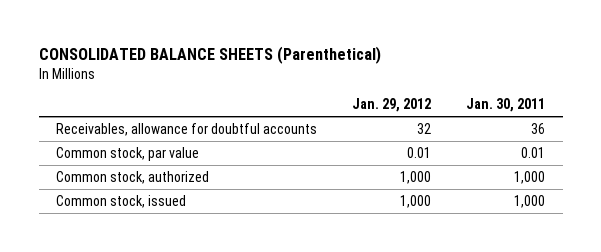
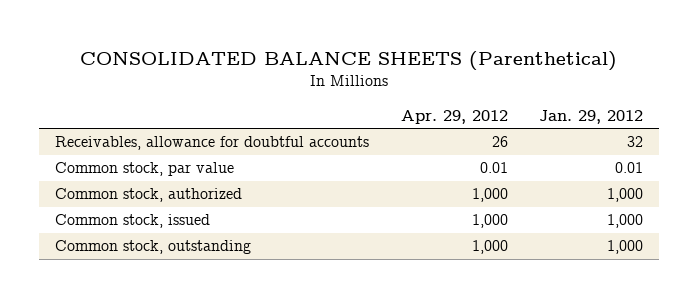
- | Jan. 29, 2012 | Jan. 30, 2011
+ | Apr. 29, 2012 | Jan. 29, 2012
+ Common stock, outstanding | 1,000 | 1,000

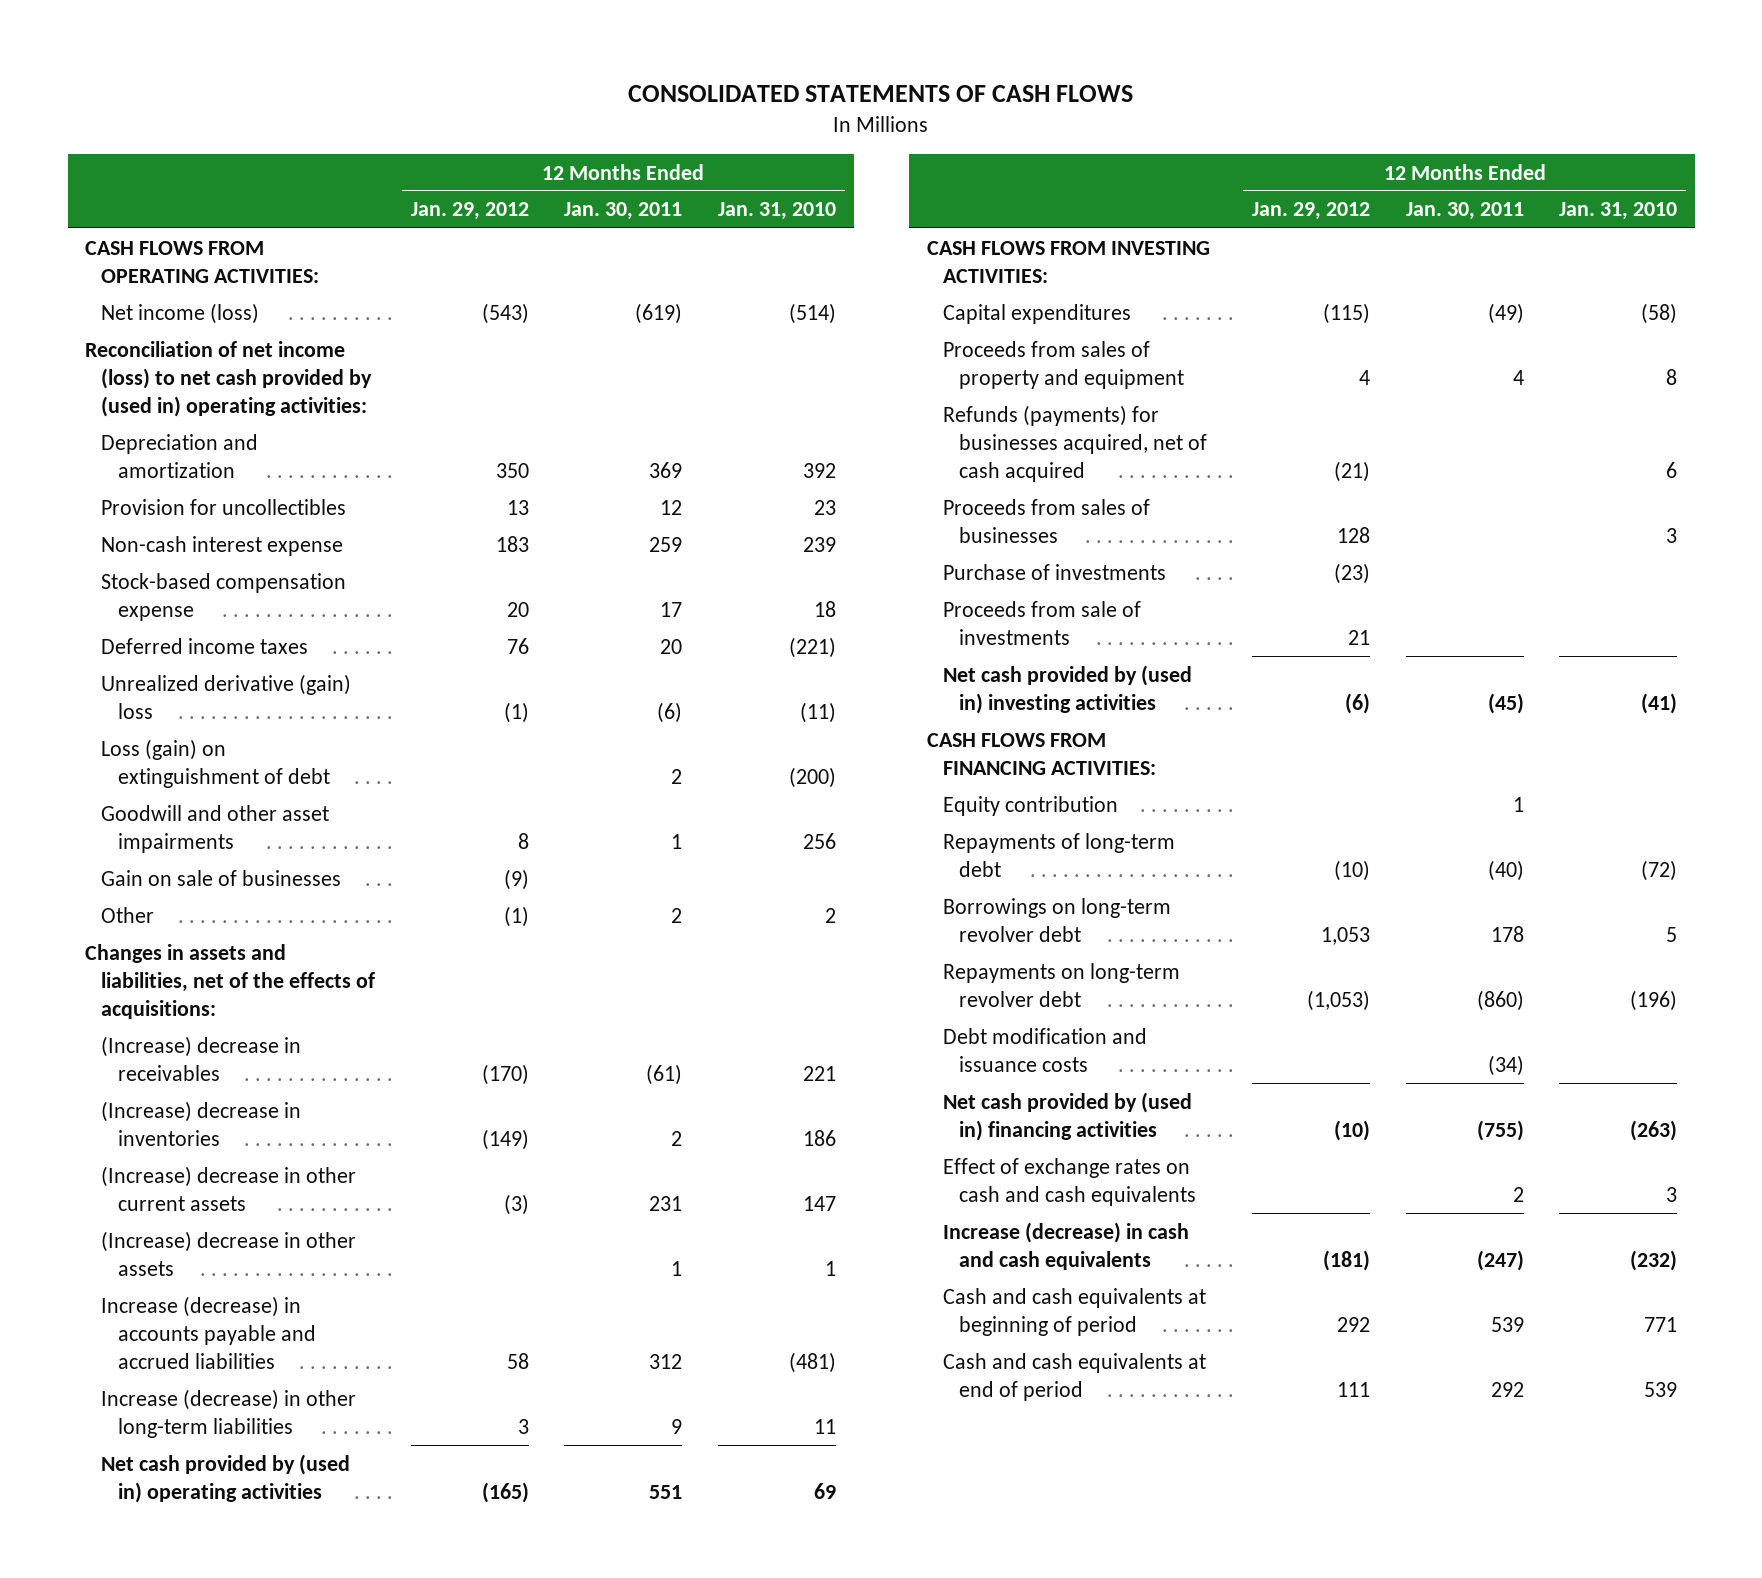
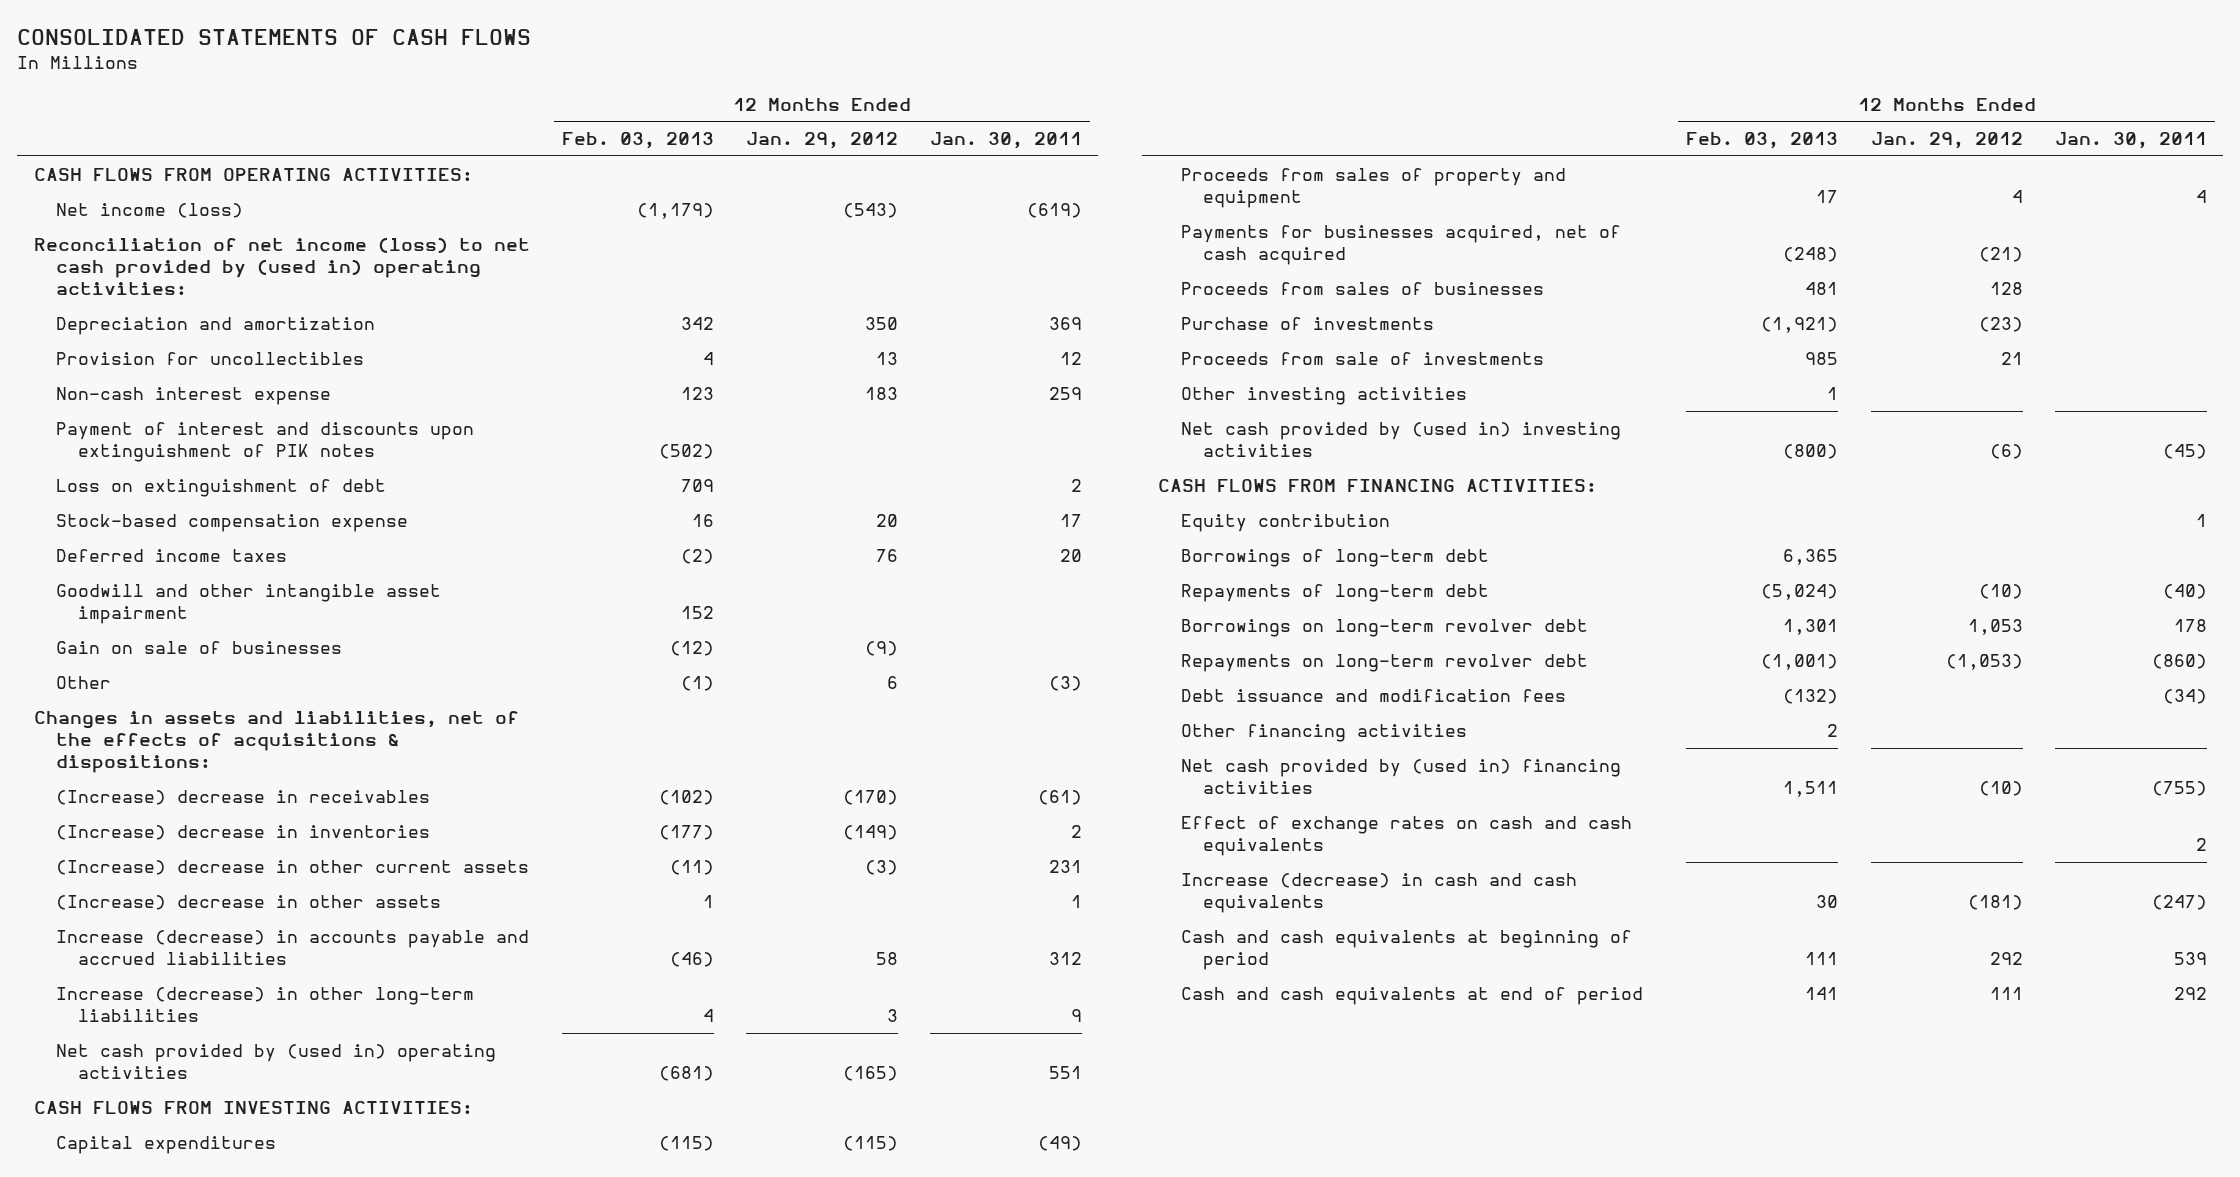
- | 12 Months Ended Jan. 29, 2012 | 12 Months Ended Jan. 30, 2011 | 12 Months Ended Jan. 31, 2010
+ | 12 Months Ended Feb. 03, 2013 | 12 Months Ended Jan. 29, 2012 | 12 Months Ended Jan. 30, 2011
+ Payment of interest and discounts upon extinguishment of PIK notes | (502) | |
+ Loss on extinguishment of debt | 709 | | 2
- Unrealized derivative (gain) loss | (1) | (6) | (11)
- Loss (gain) on extinguishment of debt | | 2 | (200)
- Goodwill and other asset impairments | 8 | 1 | 256
+ Goodwill and other intangible asset impairment | 152 | |
- Other | (1) | 2 | 2
- Changes in assets and liabilities, net of the effects of acquisitions:
+ Other | (1) | 6 | (3)
+ Changes in assets and liabilities, net of the effects of acquisitions & dispositions:
- Refunds (payments) for businesses acquired, net of cash acquired | (21) | | 6
+ Payments for businesses acquired, net of cash acquired | (248) | (21) |
+ Other investing activities | 1 | |
+ Borrowings of long-term debt | 6,365 | |
- Debt modification and issuance costs | | (34) |
+ Debt issuance and modification fees | (132) | | (34)
+ Other financing activities | 2 | |

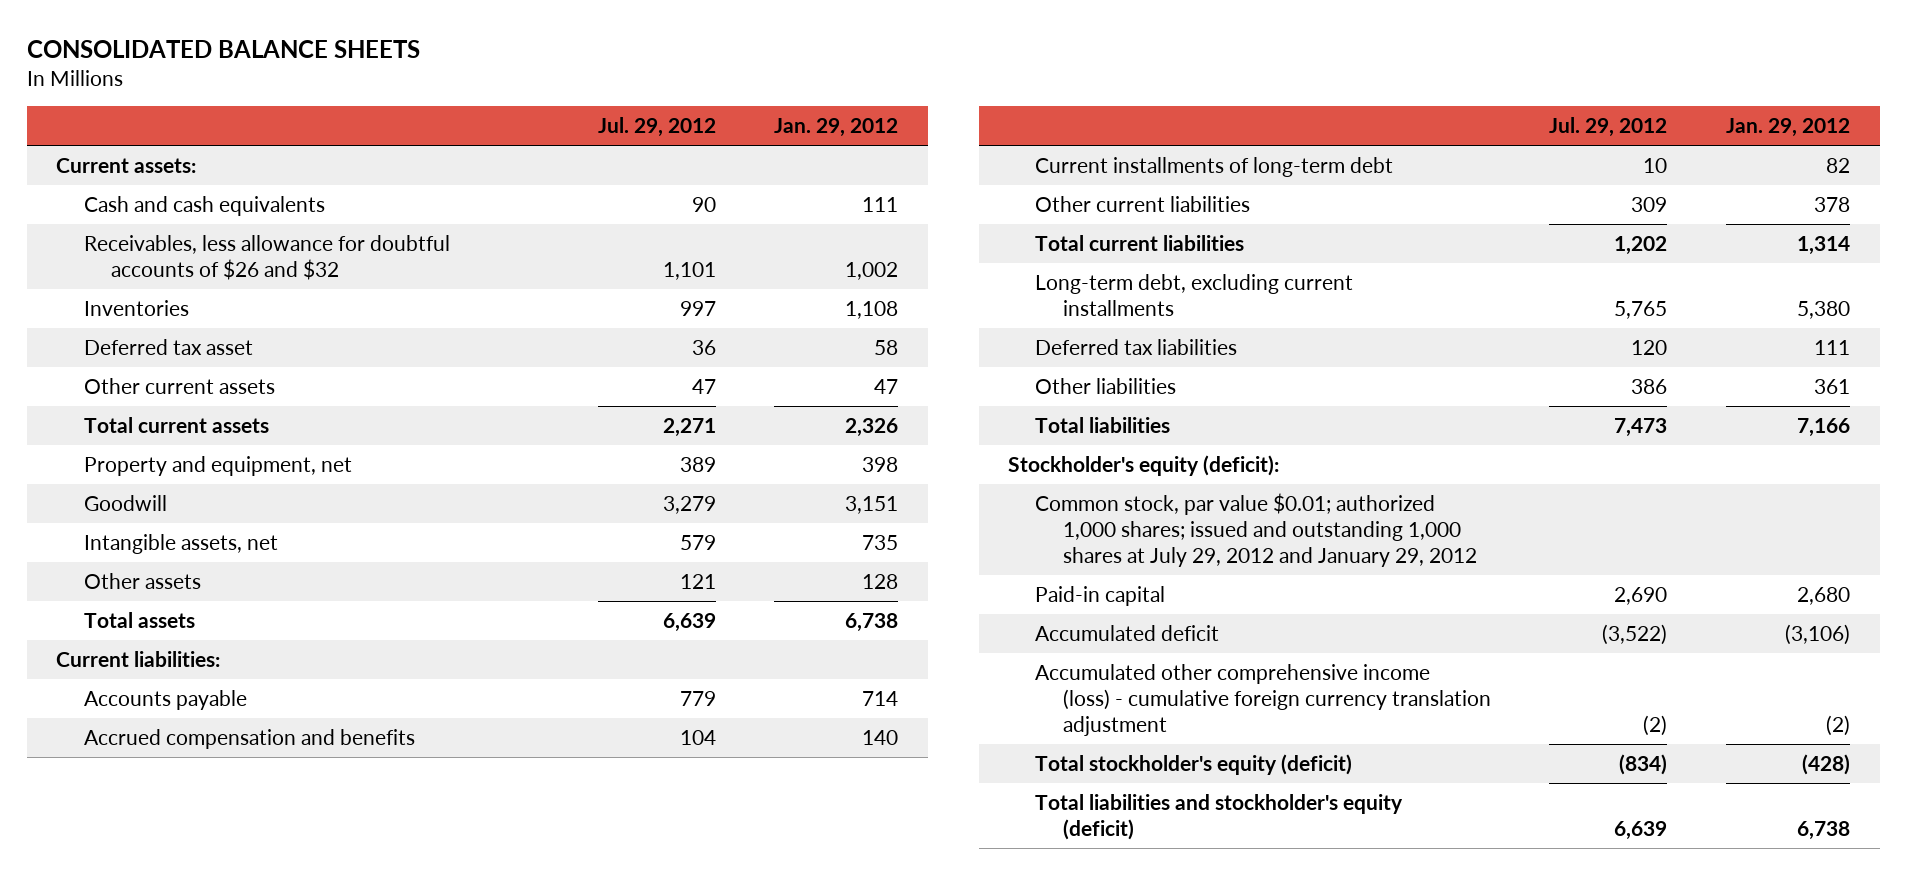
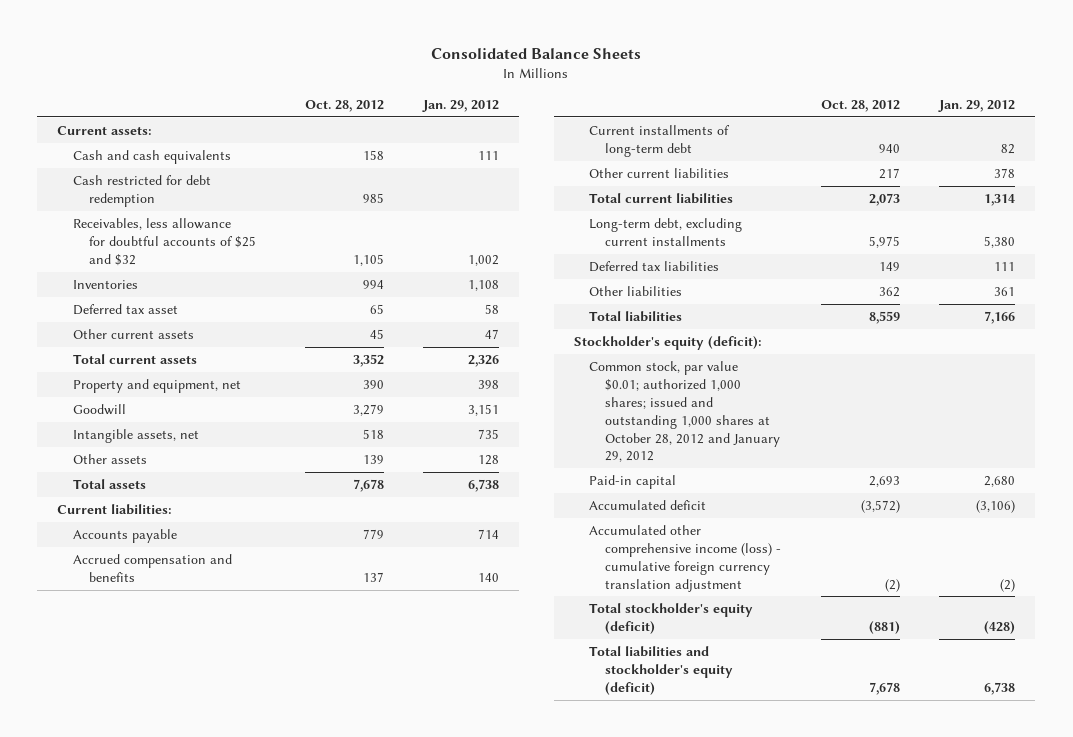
- CONSOLIDATED BALANCE SHEETS
+ Consolidated Balance Sheets
- | Jul. 29, 2012 | Jan. 29, 2012
+ | Oct. 28, 2012 | Jan. 29, 2012
- Receivables, less allowance for doubtful accounts of $26 and $32 | 1,101 | 1,002
+ Cash restricted for debt redemption | 985 |
+ Receivables, less allowance for doubtful accounts of $25 and $32 | 1,105 | 1,002
- Common stock, par value $0.01; authorized 1,000 shares; issued and outstanding 1,000 shares at July 29, 2012 and January 29, 2012
+ Common stock, par value $0.01; authorized 1,000 shares; issued and outstanding 1,000 shares at October 28, 2012 and January 29, 2012

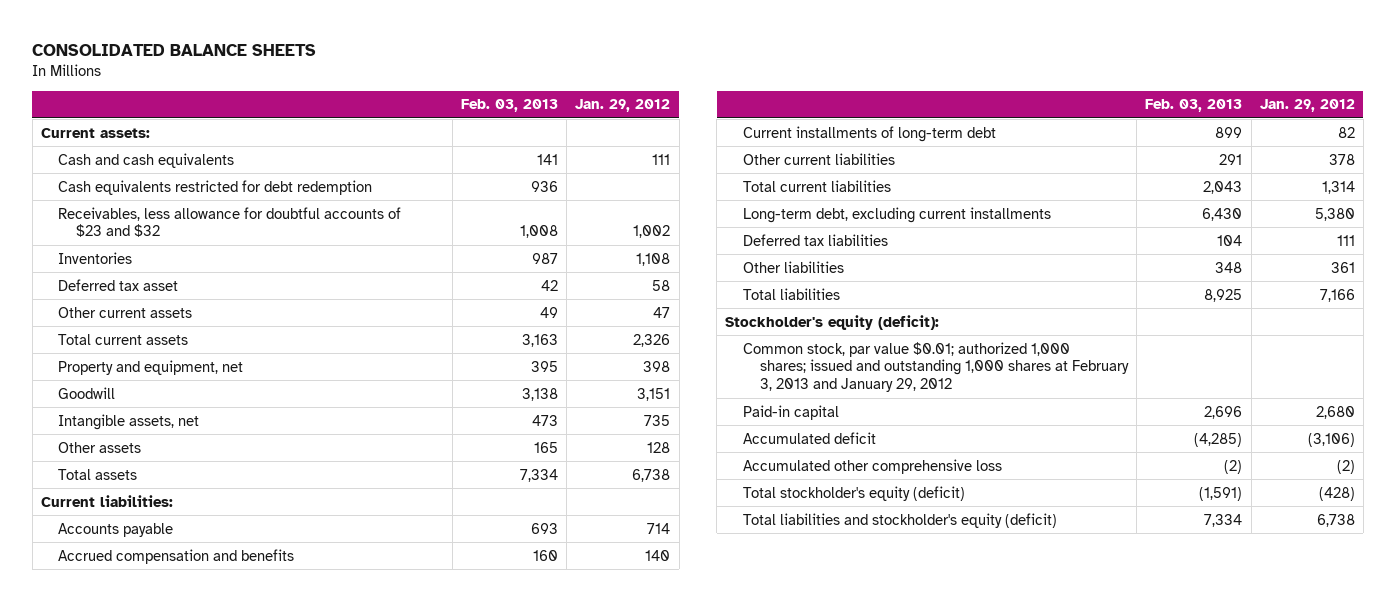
- Consolidated Balance Sheets
+ CONSOLIDATED BALANCE SHEETS
- | Oct. 28, 2012 | Jan. 29, 2012
+ | Feb. 03, 2013 | Jan. 29, 2012
- Cash restricted for debt redemption | 985 |
- Receivables, less allowance for doubtful accounts of $25 and $32 | 1,105 | 1,002
+ Cash equivalents restricted for debt redemption | 936 |
+ Receivables, less allowance for doubtful accounts of $23 and $32 | 1,008 | 1,002
- Common stock, par value $0.01; authorized 1,000 shares; issued and outstanding 1,000 shares at October 28, 2012 and January 29, 2012
+ Common stock, par value $0.01; authorized 1,000 shares; issued and outstanding 1,000 shares at February 3, 2013 and January 29, 2012
- Accumulated other comprehensive income (loss) - cumulative foreign currency translation adjustment | (2) | (2)
+ Accumulated other comprehensive loss | (2) | (2)

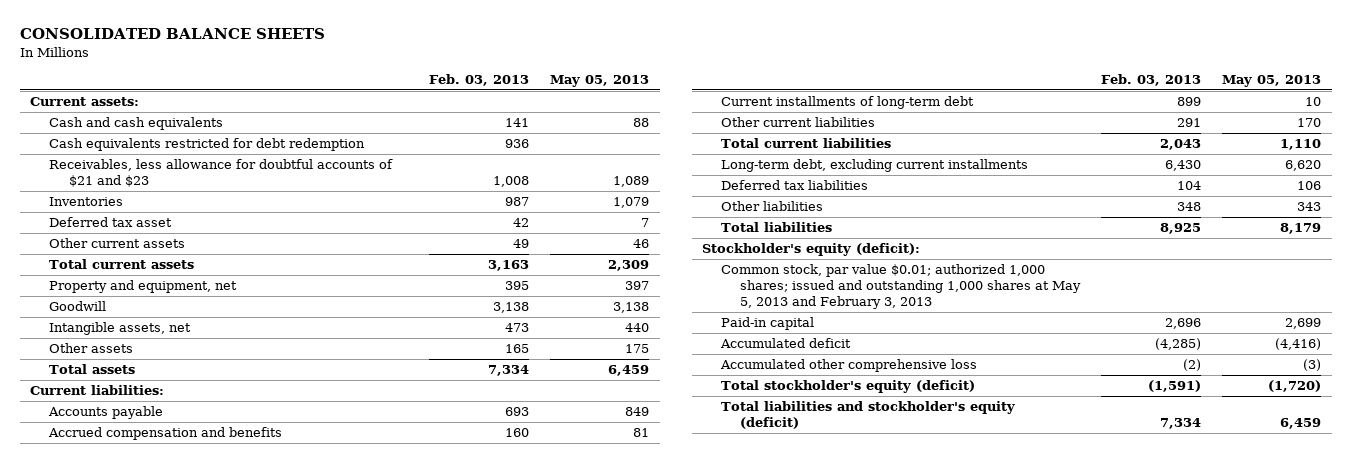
- | Feb. 03, 2013 | Jan. 29, 2012
+ | Feb. 03, 2013 | May 05, 2013
- Receivables, less allowance for doubtful accounts of $23 and $32 | 1,008 | 1,002
+ Receivables, less allowance for doubtful accounts of $21 and $23 | 1,008 | 1,089
- Common stock, par value $0.01; authorized 1,000 shares; issued and outstanding 1,000 shares at February 3, 2013 and January 29, 2012
+ Common stock, par value $0.01; authorized 1,000 shares; issued and outstanding 1,000 shares at May 5, 2013 and February 3, 2013

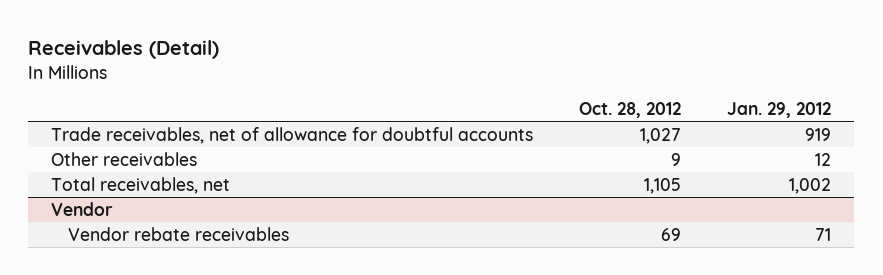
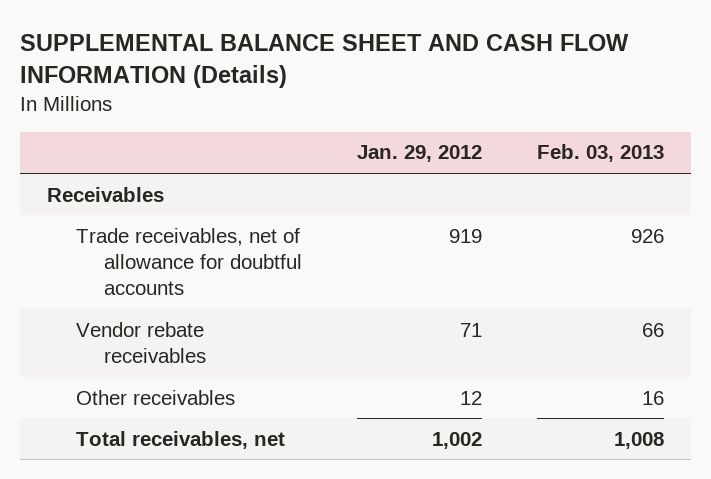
- Receivables (Detail)
+ SUPPLEMENTAL BALANCE SHEET AND CASH FLOW INFORMATION (Details)
- | Oct. 28, 2012 | Jan. 29, 2012
+ | Jan. 29, 2012 | Feb. 03, 2013
+ Receivables
+ Vendor rebate receivables | 71 | 66
- Vendor
- Vendor rebate receivables | 69 | 71

